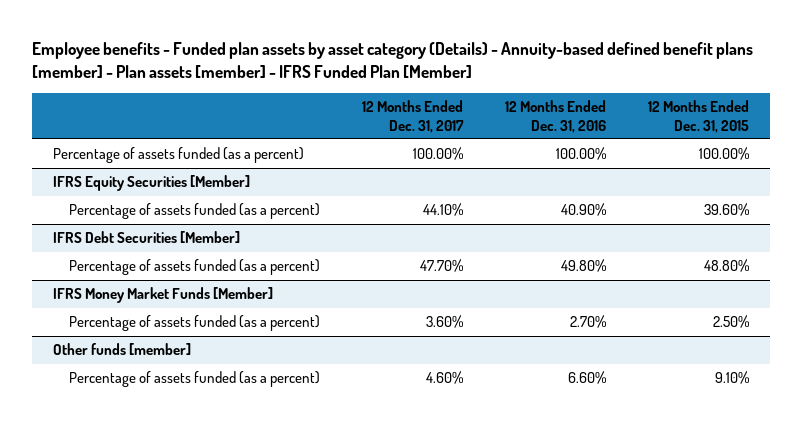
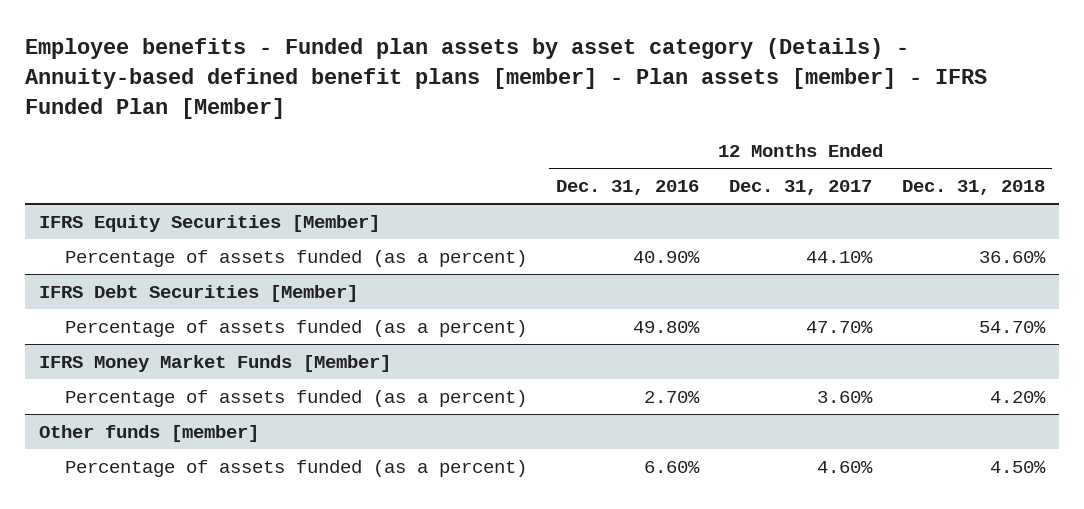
- | 12 Months Ended Dec. 31, 2017 | 12 Months Ended Dec. 31, 2016 | 12 Months Ended Dec. 31, 2015
+ | 12 Months Ended Dec. 31, 2016 | 12 Months Ended Dec. 31, 2017 | 12 Months Ended Dec. 31, 2018
- Percentage of assets funded (as a percent) | 100.00% | 100.00% | 100.00%

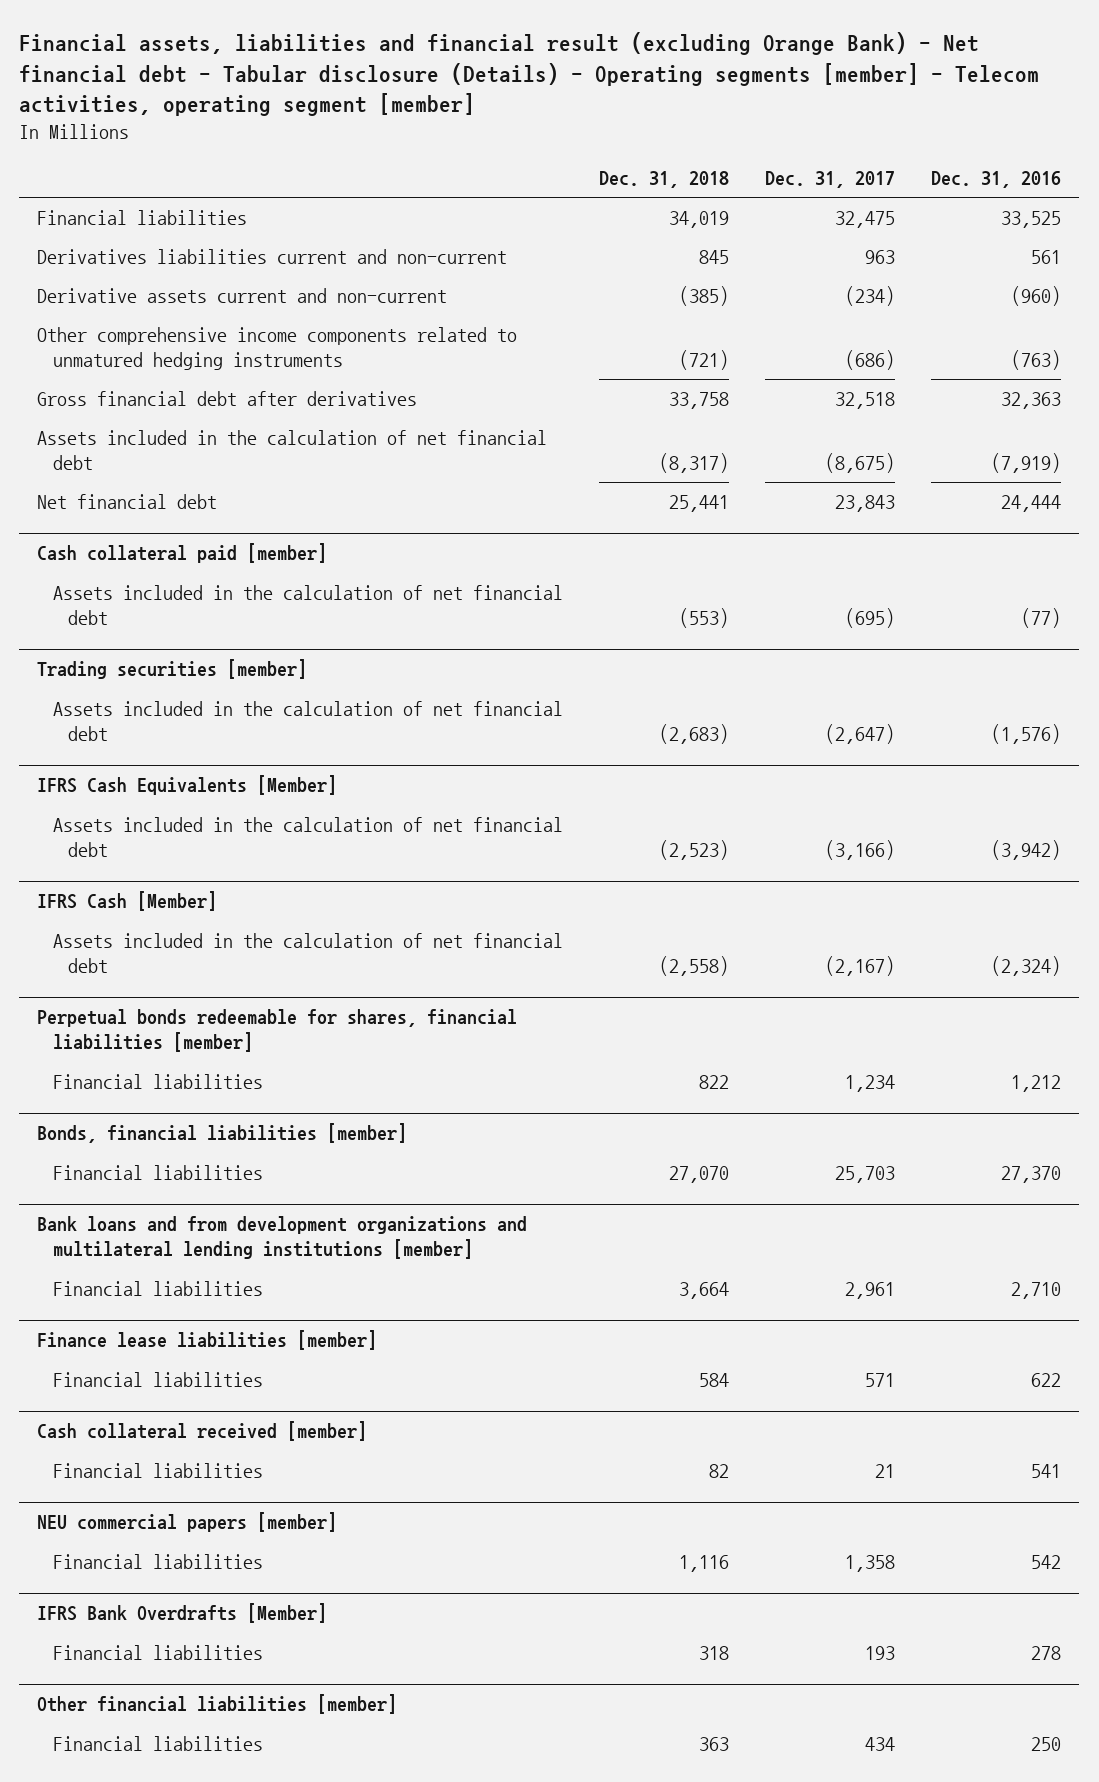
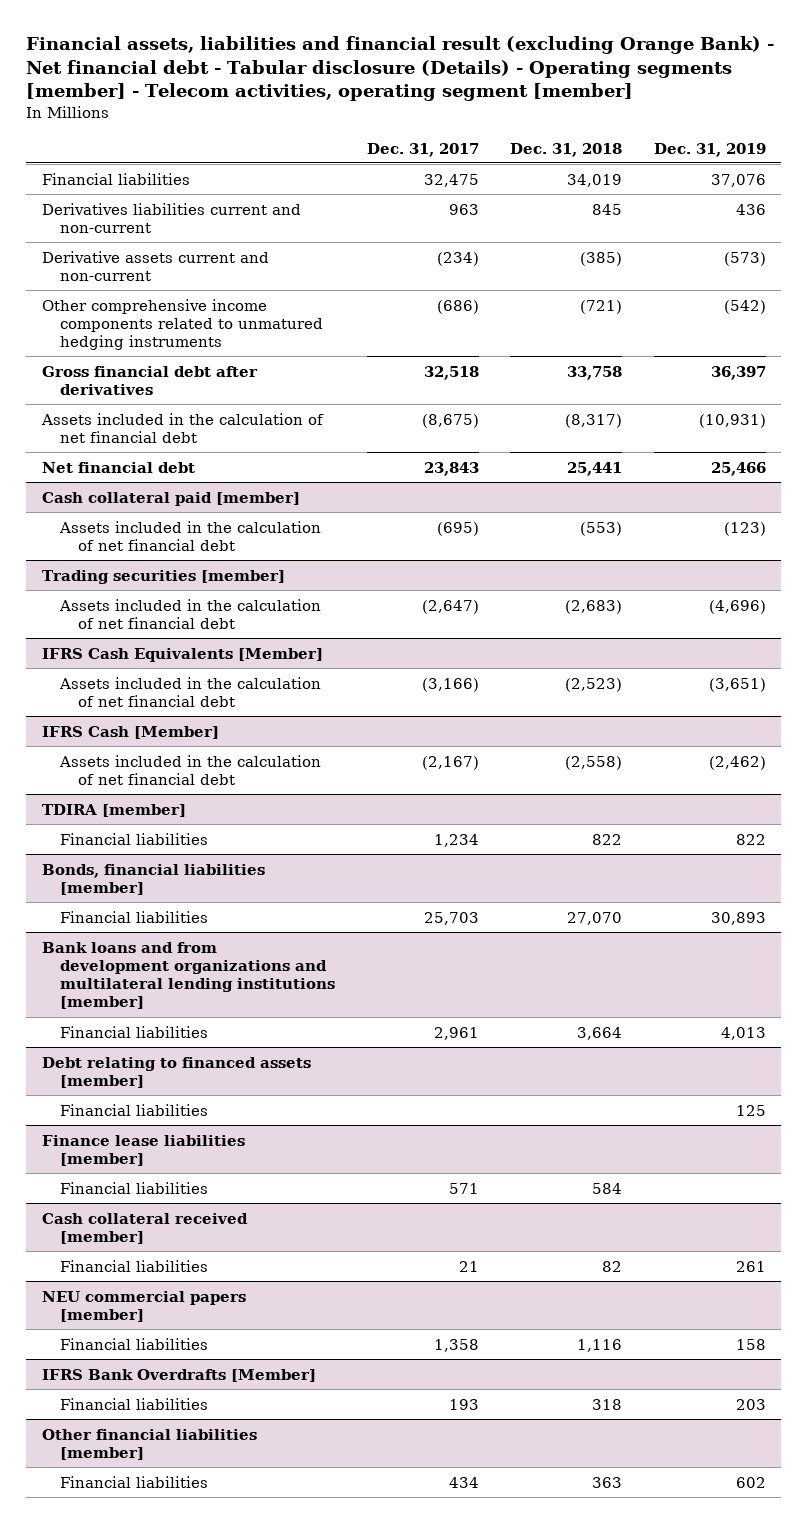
- | Dec. 31, 2018 | Dec. 31, 2017 | Dec. 31, 2016
+ | Dec. 31, 2017 | Dec. 31, 2018 | Dec. 31, 2019
- Perpetual bonds redeemable for shares, financial liabilities [member]
+ TDIRA [member]
+ Debt relating to financed assets [member]
+ Financial liabilities | | | 125

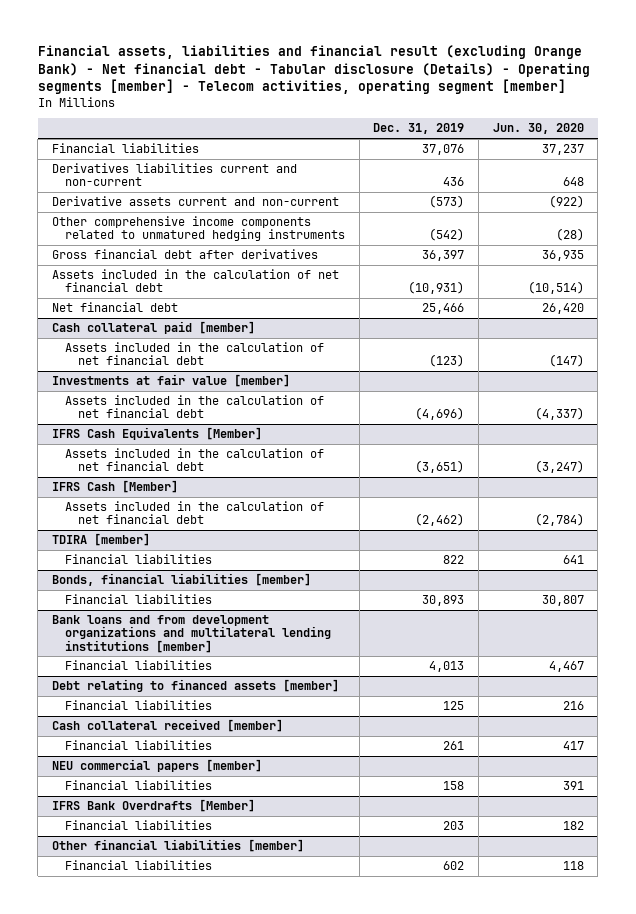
- | Dec. 31, 2017 | Dec. 31, 2018 | Dec. 31, 2019
+ | Dec. 31, 2019 | Jun. 30, 2020
- Trading securities [member]
+ Investments at fair value [member]
- Finance lease liabilities [member]
- Financial liabilities | 571 | 584 |

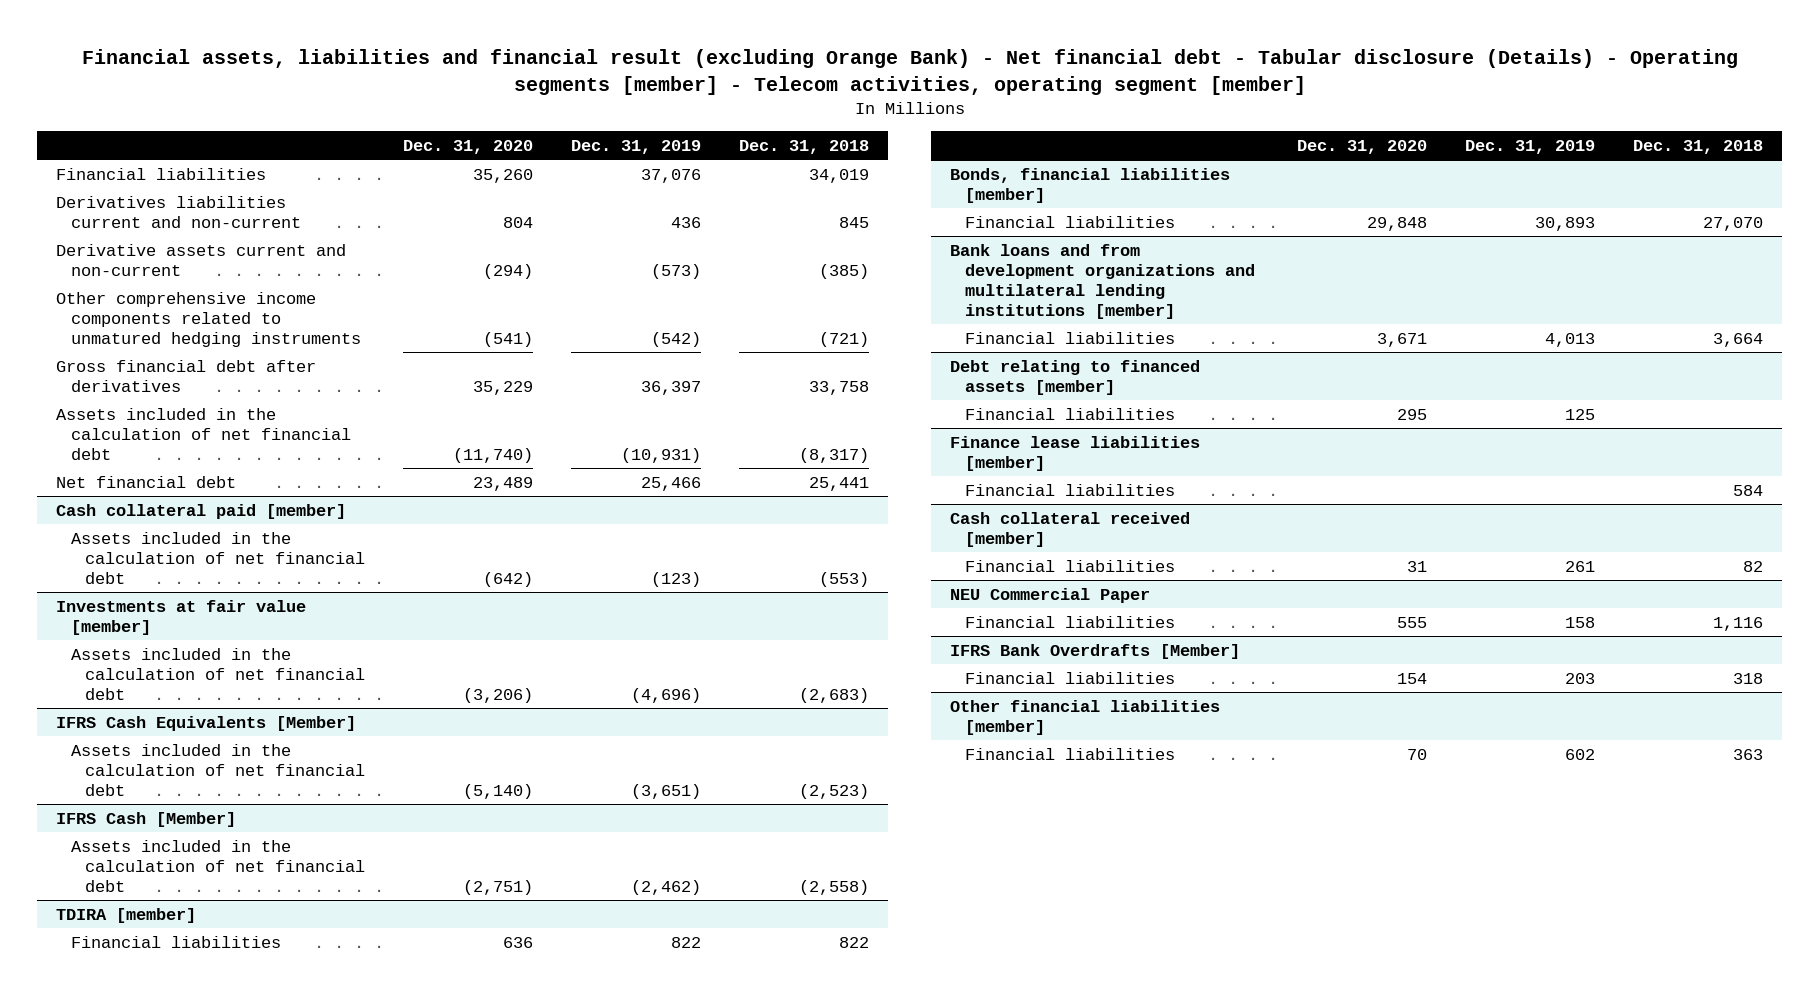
- | Dec. 31, 2019 | Jun. 30, 2020
+ | Dec. 31, 2020 | Dec. 31, 2019 | Dec. 31, 2018
+ Finance lease liabilities [member]
+ Financial liabilities | | | 584
- NEU commercial papers [member]
+ NEU Commercial Paper

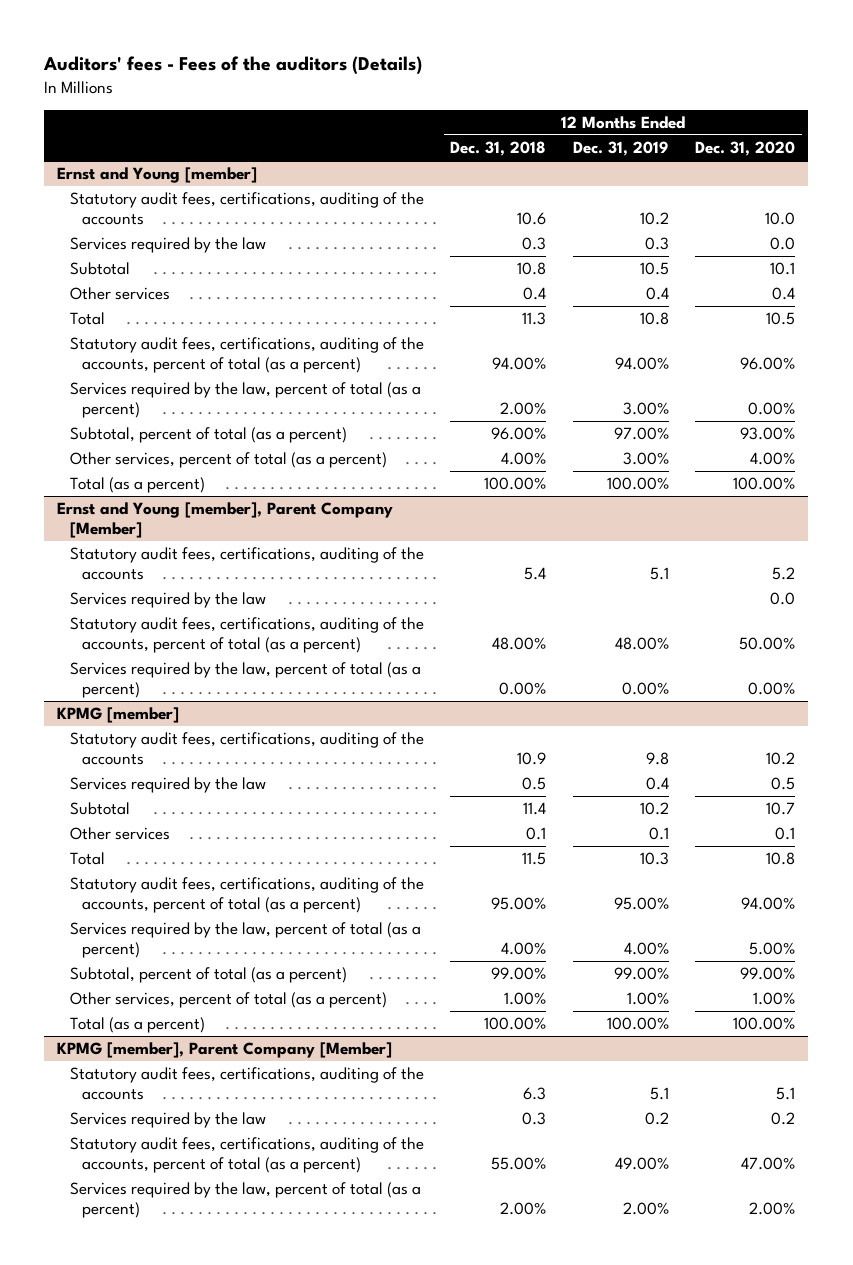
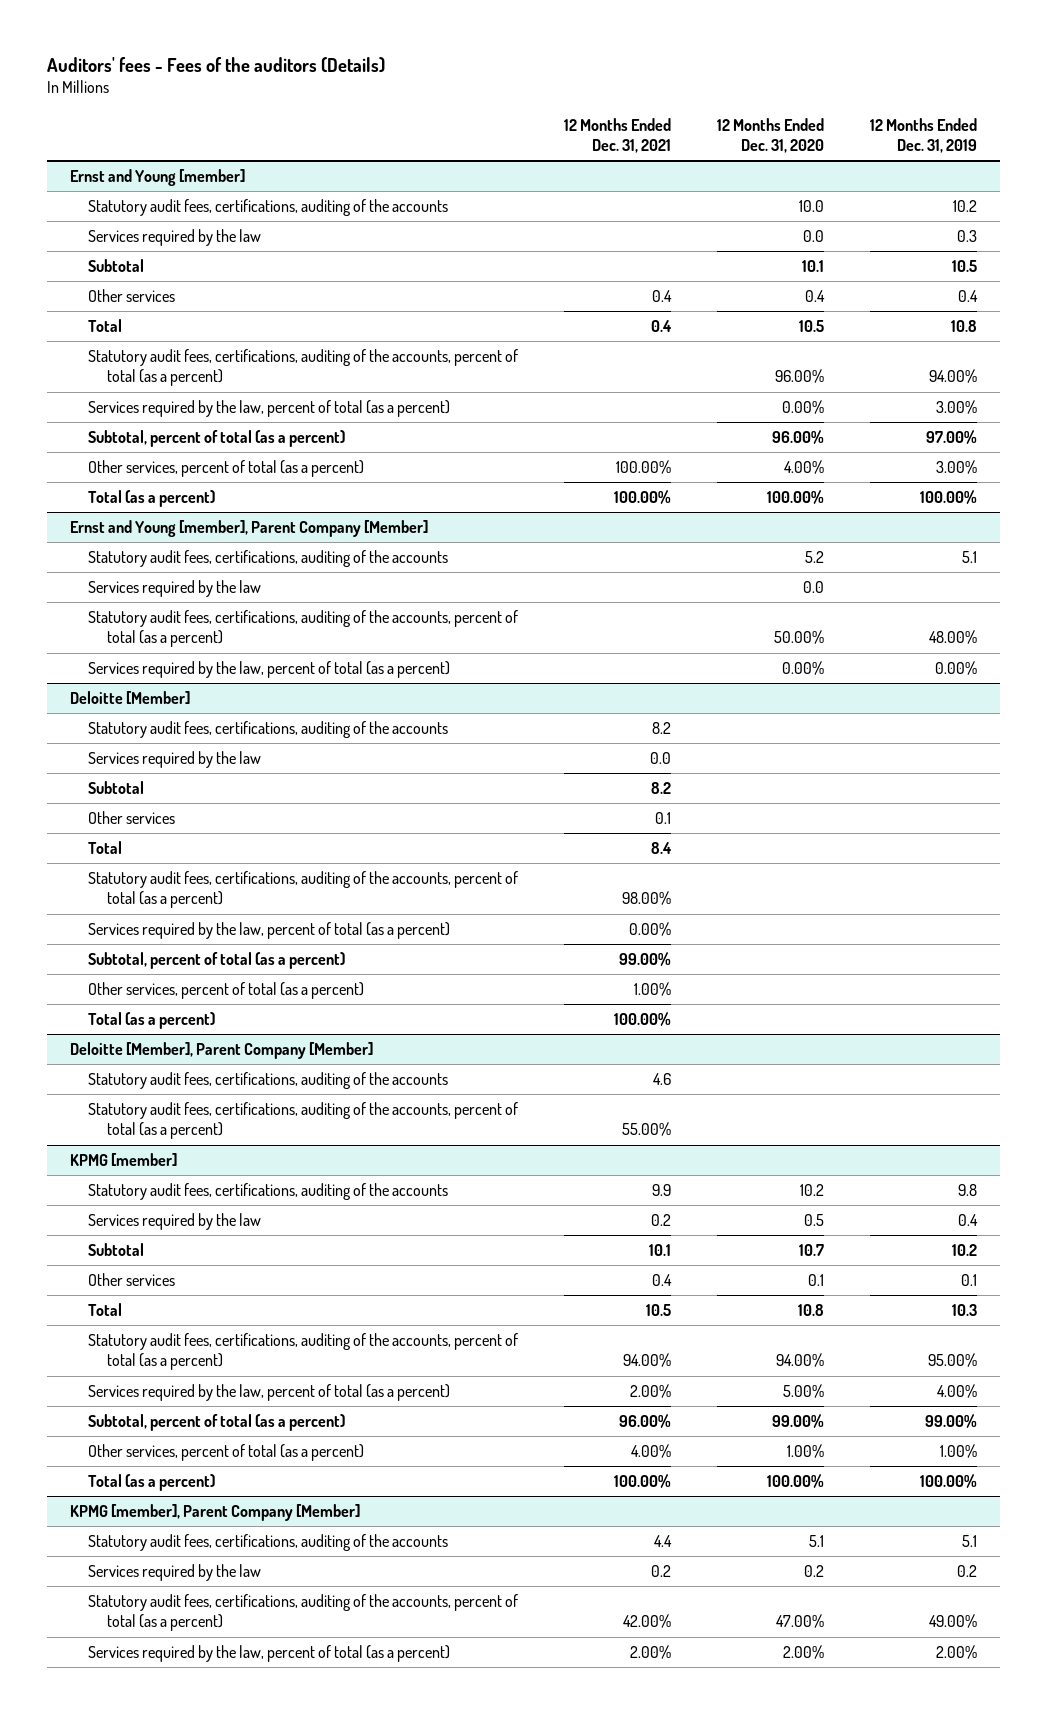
- | 12 Months Ended Dec. 31, 2018 | 12 Months Ended Dec. 31, 2019 | 12 Months Ended Dec. 31, 2020
+ | 12 Months Ended Dec. 31, 2021 | 12 Months Ended Dec. 31, 2020 | 12 Months Ended Dec. 31, 2019
@ Ernst and Young [member]
- Subtotal, percent of total (as a percent) | 96.00% | 97.00% | 93.00%
+ Subtotal, percent of total (as a percent) | | 96.00% | 97.00%
+ Deloitte [Member]
+ Statutory audit fees, certifications, auditing of the accounts | 8.2 | |
+ Services required by the law | 0.0 | |
+ Subtotal | 8.2 | |
+ Other services | 0.1 | |
+ Total | 8.4 | |
+ Statutory audit fees, certifications, auditing of the accounts, percent of total (as a percent) | 98.00% | |
+ Services required by the law, percent of total (as a percent) | 0.00% | |
+ Subtotal, percent of total (as a percent) | 99.00% | |
+ Other services, percent of total (as a percent) | 1.00% | |
+ Total (as a percent) | 100.00% | |
+ Deloitte [Member], Parent Company [Member]
+ Statutory audit fees, certifications, auditing of the accounts | 4.6 | |
+ Statutory audit fees, certifications, auditing of the accounts, percent of total (as a percent) | 55.00% | |

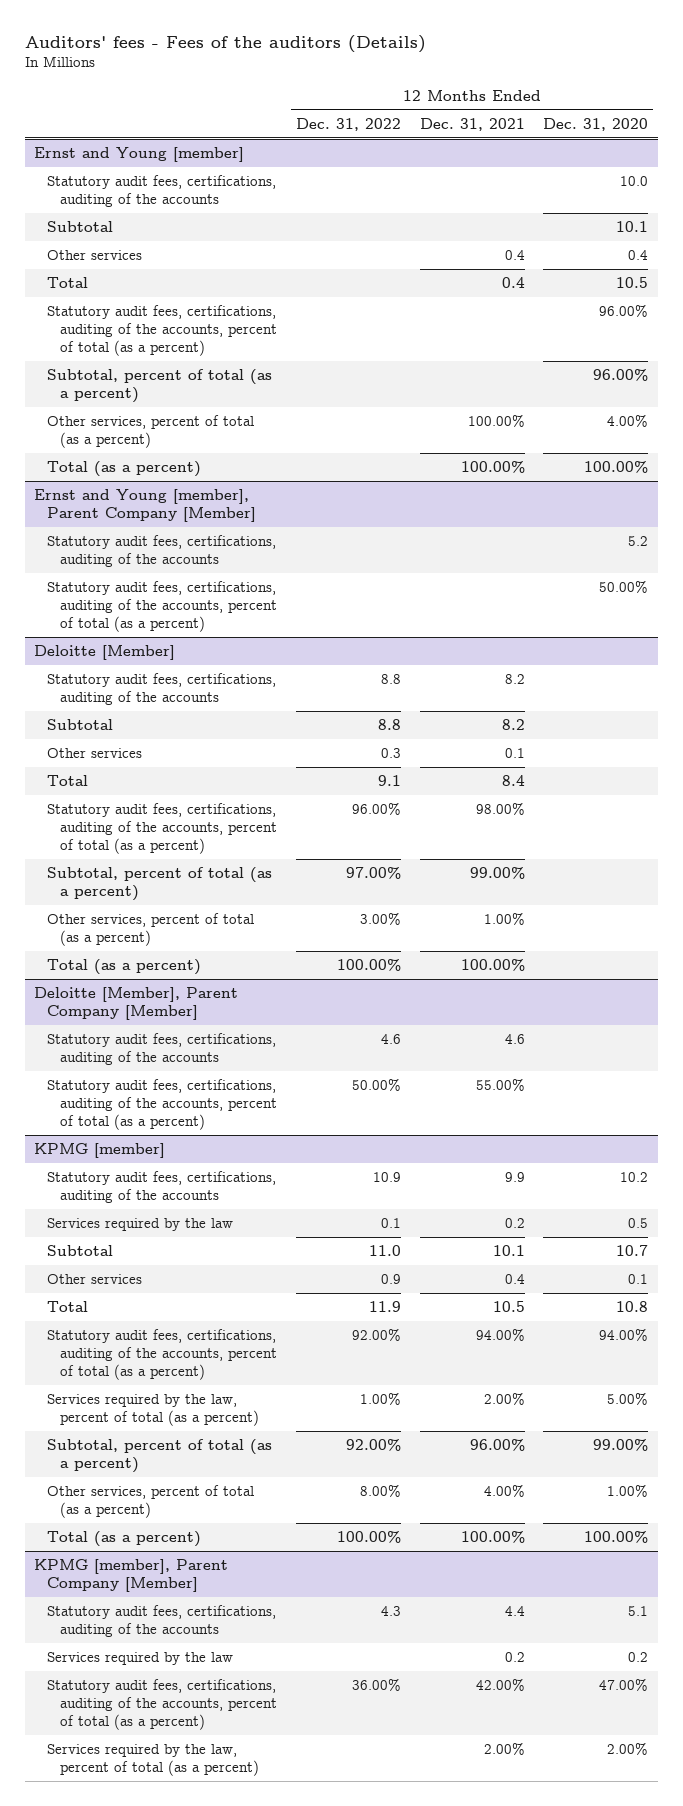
- | 12 Months Ended Dec. 31, 2021 | 12 Months Ended Dec. 31, 2020 | 12 Months Ended Dec. 31, 2019
+ | 12 Months Ended Dec. 31, 2022 | 12 Months Ended Dec. 31, 2021 | 12 Months Ended Dec. 31, 2020
@ Ernst and Young [member]
- Services required by the law | | 0.0 | 0.3
- Services required by the law, percent of total (as a percent) | | 0.00% | 3.00%
@ Ernst and Young [member], Parent Company [Member]
- Services required by the law | | 0.0 |
- Services required by the law, percent of total (as a percent) | | 0.00% | 0.00%
@ Deloitte [Member]
- Services required by the law | 0.0 | |
- Services required by the law, percent of total (as a percent) | 0.00% | |

